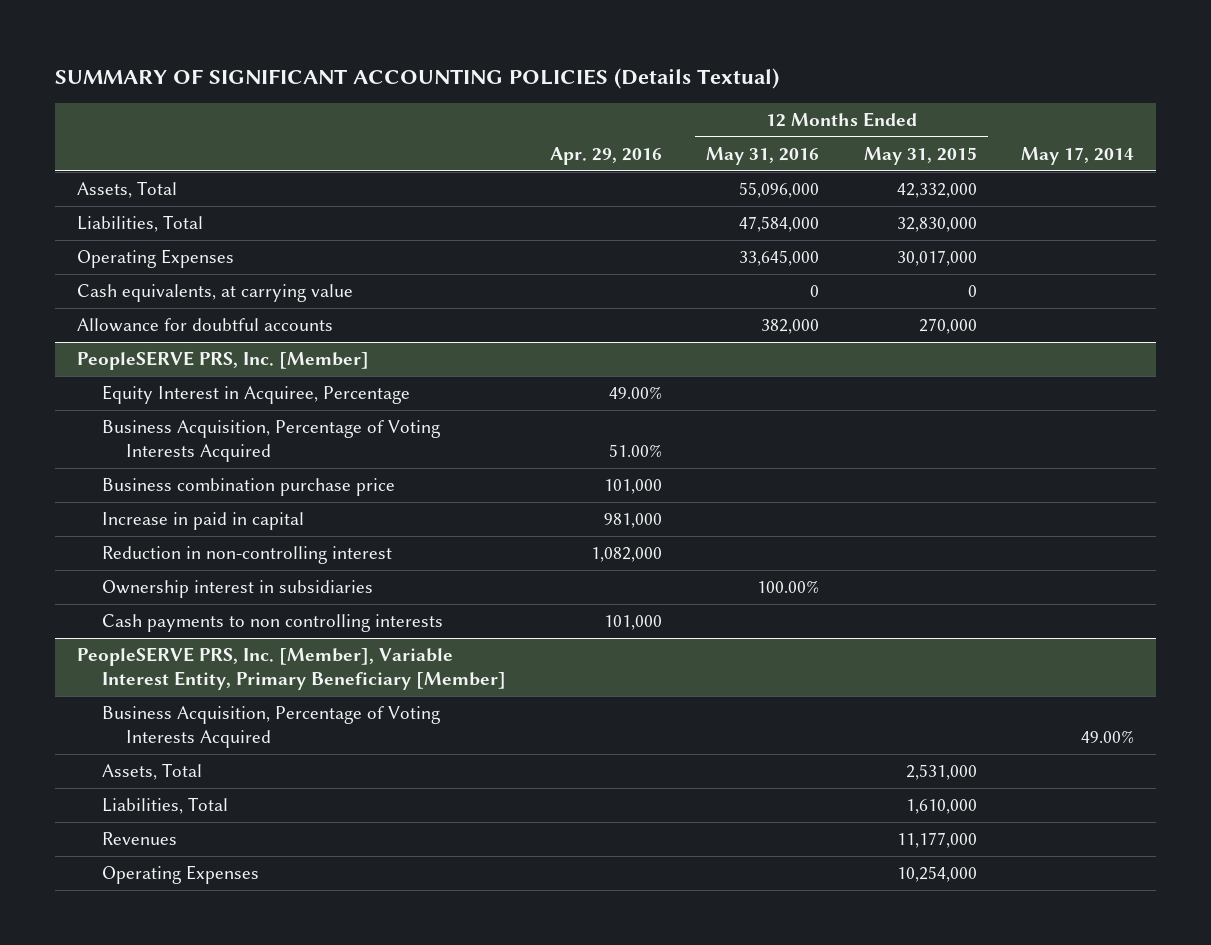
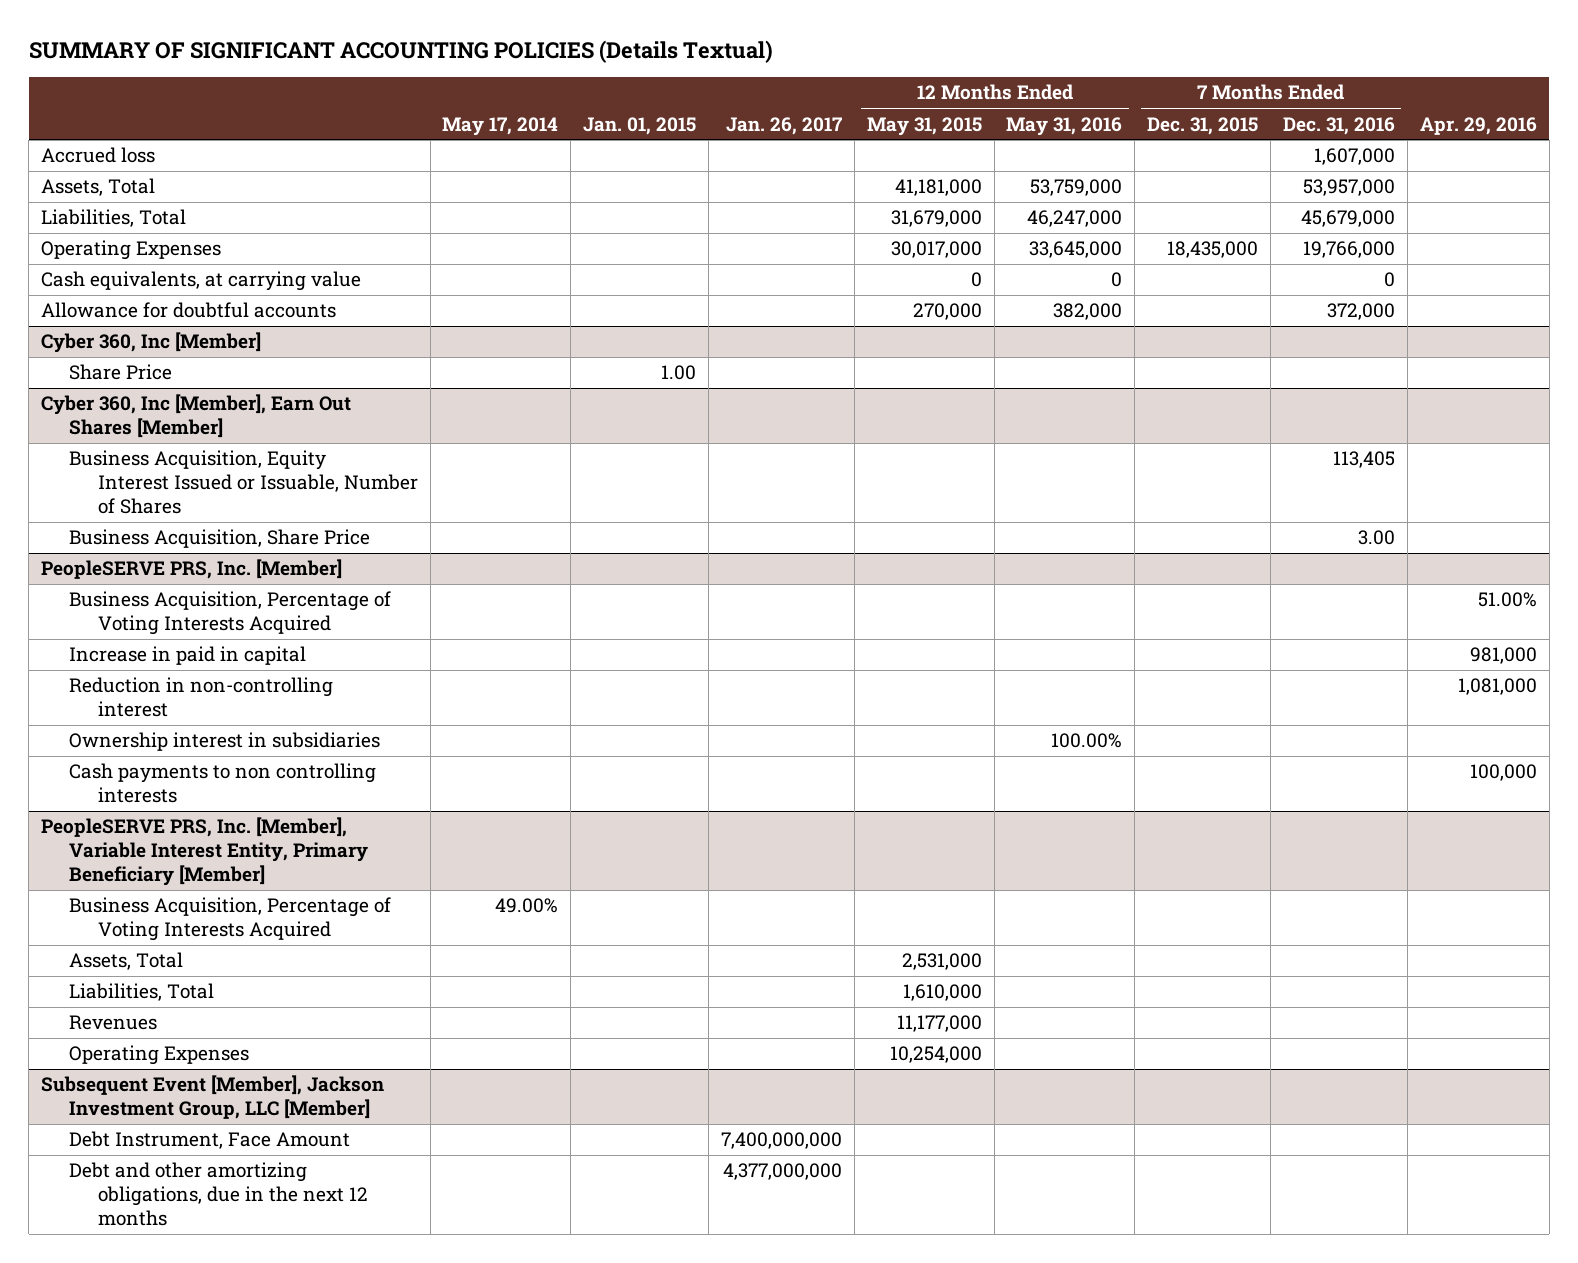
- | Apr. 29, 2016 | 12 Months Ended May 31, 2016 | 12 Months Ended May 31, 2015 | May 17, 2014
+ | May 17, 2014 | Jan. 01, 2015 | Jan. 26, 2017 | 12 Months Ended May 31, 2015 | 12 Months Ended May 31, 2016 | 7 Months Ended Dec. 31, 2015 | 7 Months Ended Dec. 31, 2016 | Apr. 29, 2016
- Assets, Total | | 55,096,000 | 42,332,000 |
- Liabilities, Total | | 47,584,000 | 32,830,000 |
+ Accrued loss | | | | | | | 1,607,000 |
+ Assets, Total | | | | 41,181,000 | 53,759,000 | | 53,957,000 |
+ Liabilities, Total | | | | 31,679,000 | 46,247,000 | | 45,679,000 |
+ Cyber 360, Inc [Member]
+ Share Price | | 1.00 | | | | | |
+ Cyber 360, Inc [Member], Earn Out Shares [Member]
+ Business Acquisition, Equity Interest Issued or Issuable, Number of Shares | | | | | | | 113,405 |
+ Business Acquisition, Share Price | | | | | | | 3.00 |
@ PeopleSERVE PRS, Inc. [Member]
- Equity Interest in Acquiree, Percentage | 49.00% | | |
- Business combination purchase price | 101,000 | | |
- Reduction in non-controlling interest | 1,082,000 | | |
+ Reduction in non-controlling interest | | | | | | | | 1,081,000
- Cash payments to non controlling interests | 101,000 | | |
+ Cash payments to non controlling interests | | | | | | | | 100,000
+ Subsequent Event [Member], Jackson Investment Group, LLC [Member]
+ Debt Instrument, Face Amount | | | 7,400,000,000 | | | | |
+ Debt and other amortizing obligations, due in the next 12 months | | | 4,377,000,000 | | | | |

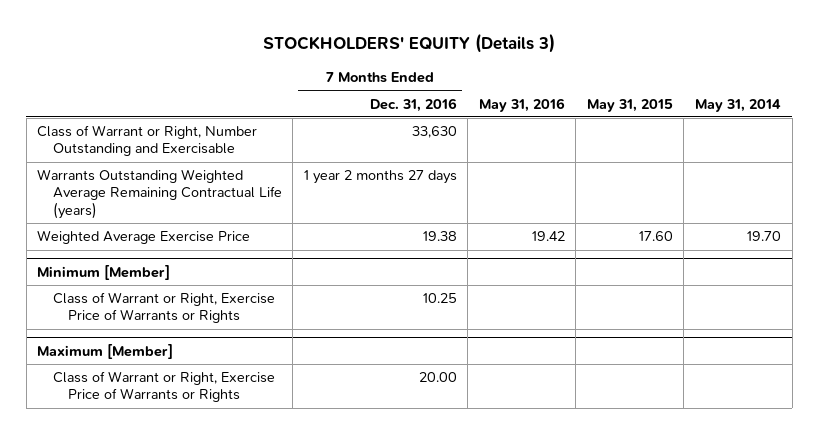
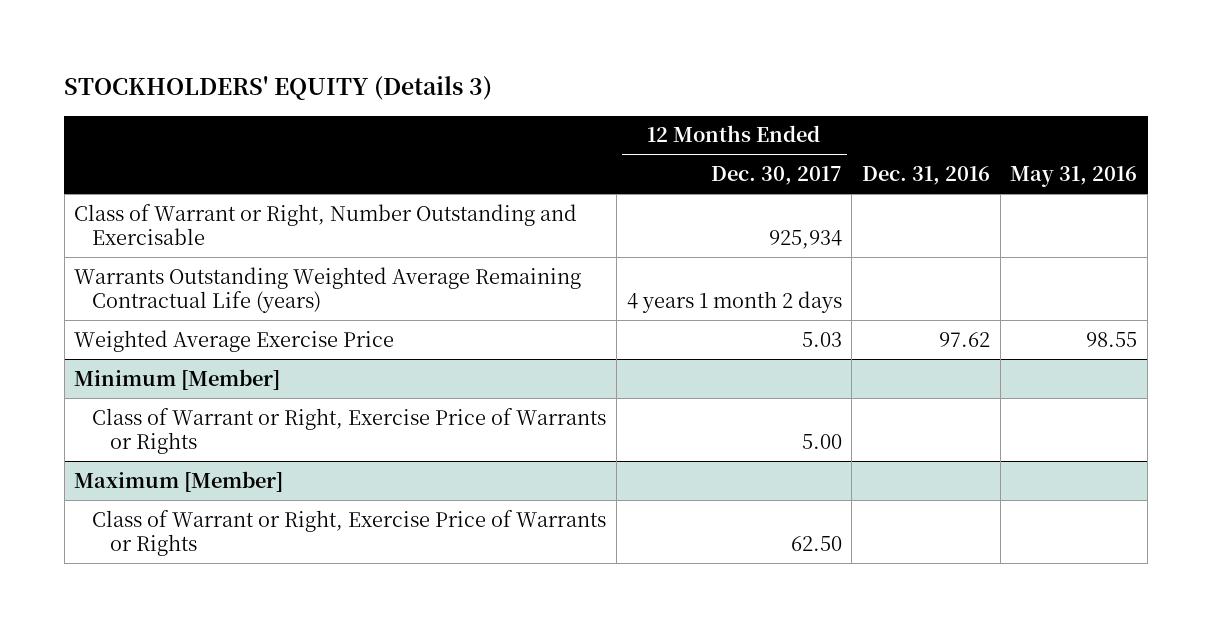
- | 7 Months Ended Dec. 31, 2016 | May 31, 2016 | May 31, 2015 | May 31, 2014
+ | 12 Months Ended Dec. 30, 2017 | Dec. 31, 2016 | May 31, 2016
- Weighted Average Exercise Price | 19.38 | 19.42 | 17.60 | 19.70
+ Weighted Average Exercise Price | 5.03 | 97.62 | 98.55

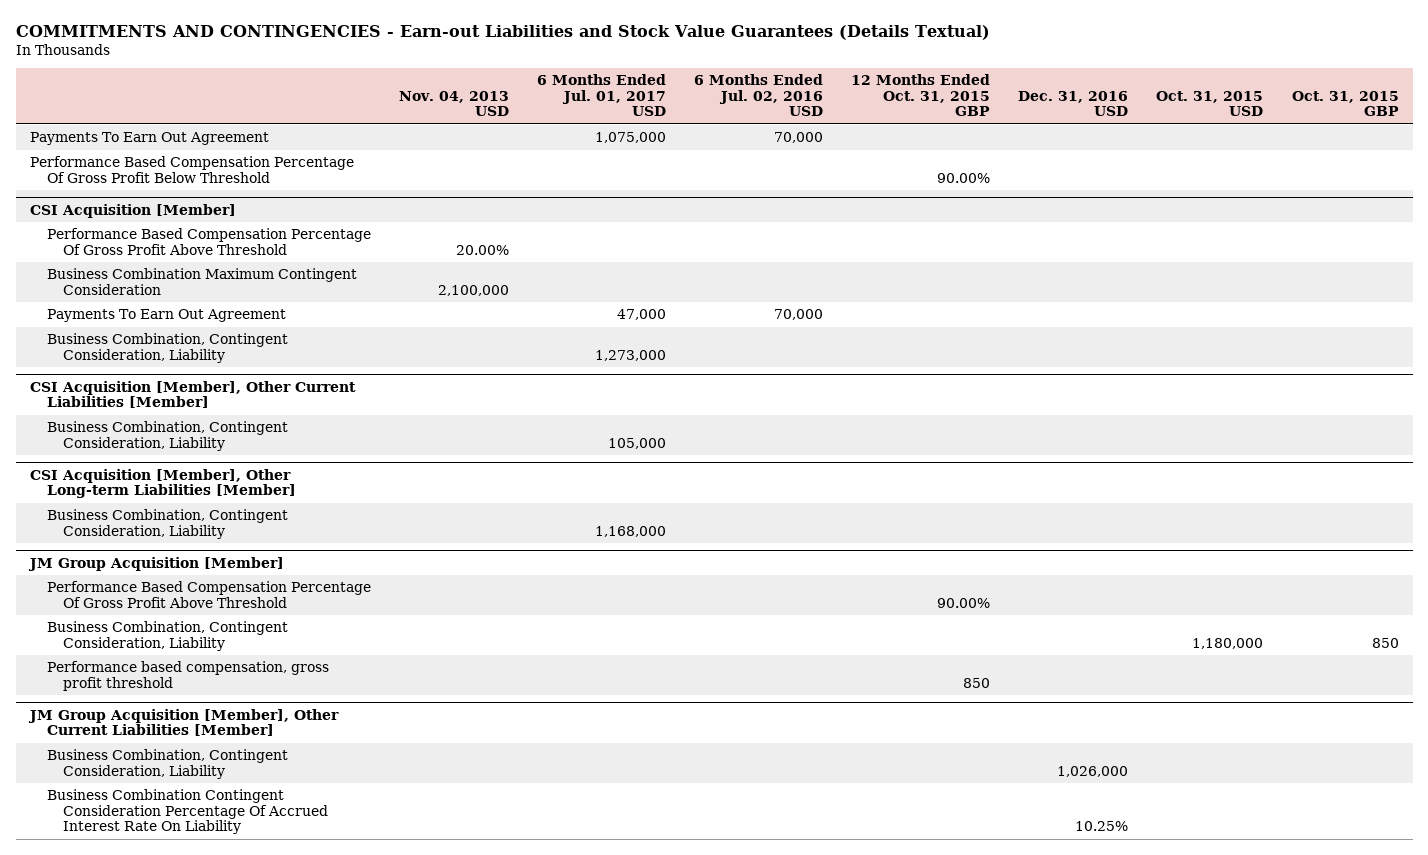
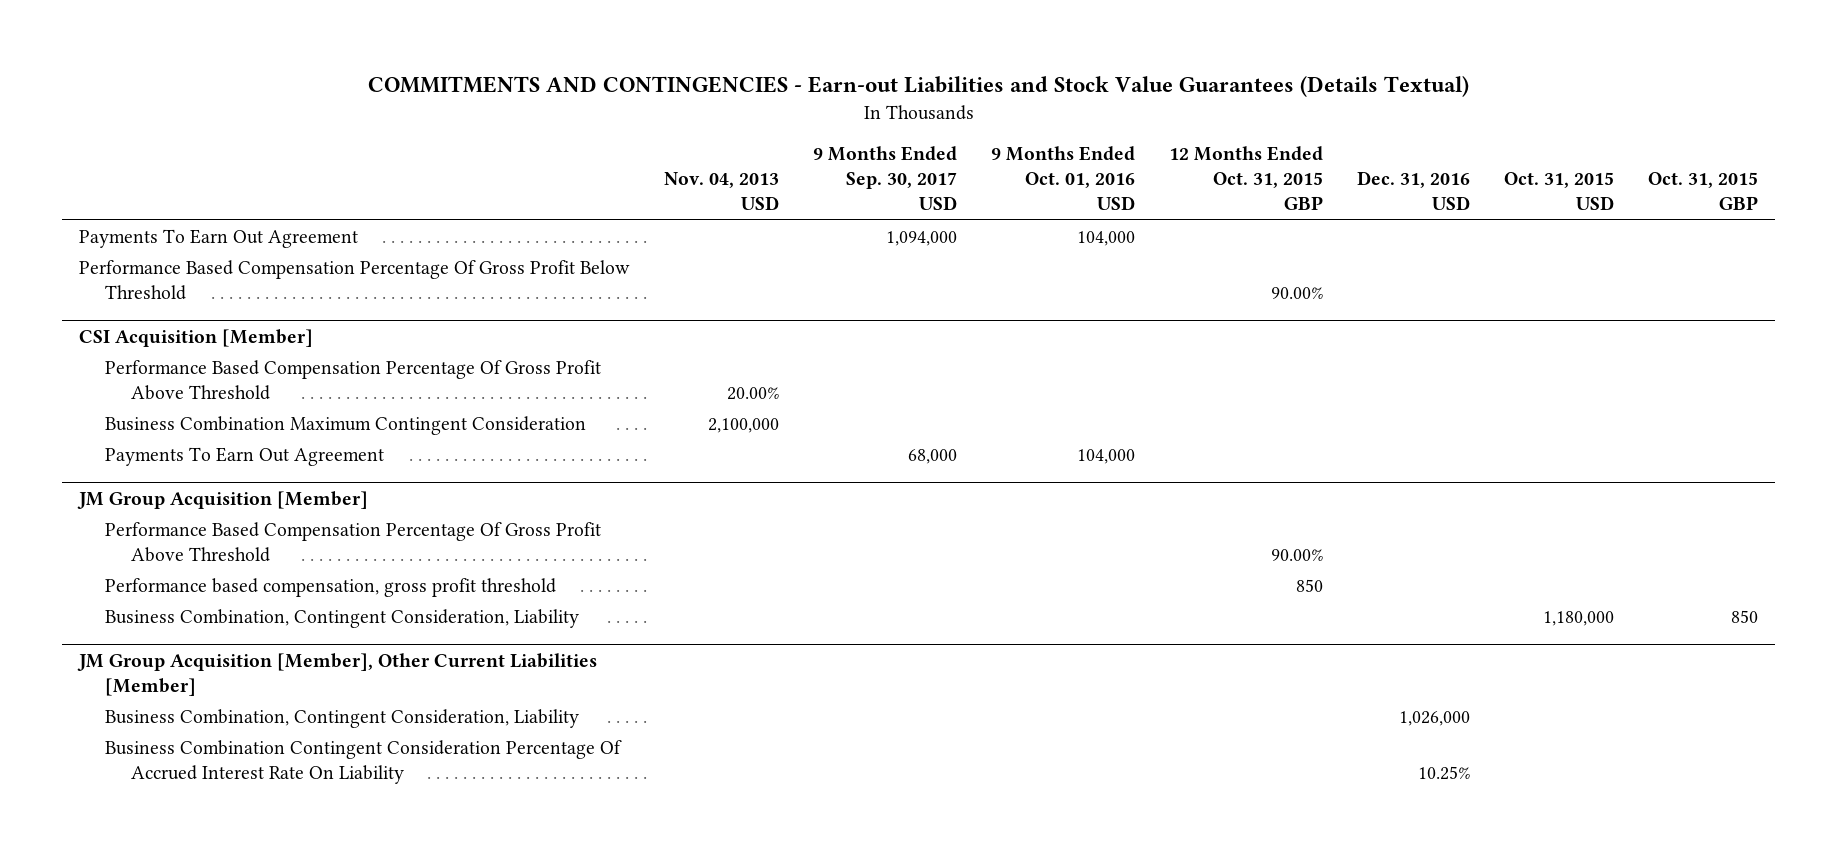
- | Nov. 04, 2013 USD | 6 Months Ended Jul. 01, 2017 USD | 6 Months Ended Jul. 02, 2016 USD | 12 Months Ended Oct. 31, 2015 GBP | Dec. 31, 2016 USD | Oct. 31, 2015 USD | Oct. 31, 2015 GBP
+ | Nov. 04, 2013 USD | 9 Months Ended Sep. 30, 2017 USD | 9 Months Ended Oct. 01, 2016 USD | 12 Months Ended Oct. 31, 2015 GBP | Dec. 31, 2016 USD | Oct. 31, 2015 USD | Oct. 31, 2015 GBP
@ CSI Acquisition [Member]
- Business Combination, Contingent Consideration, Liability | | 1,273,000 | | | | |
- CSI Acquisition [Member], Other Current Liabilities [Member]
- Business Combination, Contingent Consideration, Liability | | 105,000 | | | | |
- CSI Acquisition [Member], Other Long-term Liabilities [Member]
- Business Combination, Contingent Consideration, Liability | | 1,168,000 | | | | |
@ JM Group Acquisition [Member]
moved down: Business Combination, Contingent Consideration, Liability | | | | | | 1,180,000 | 850

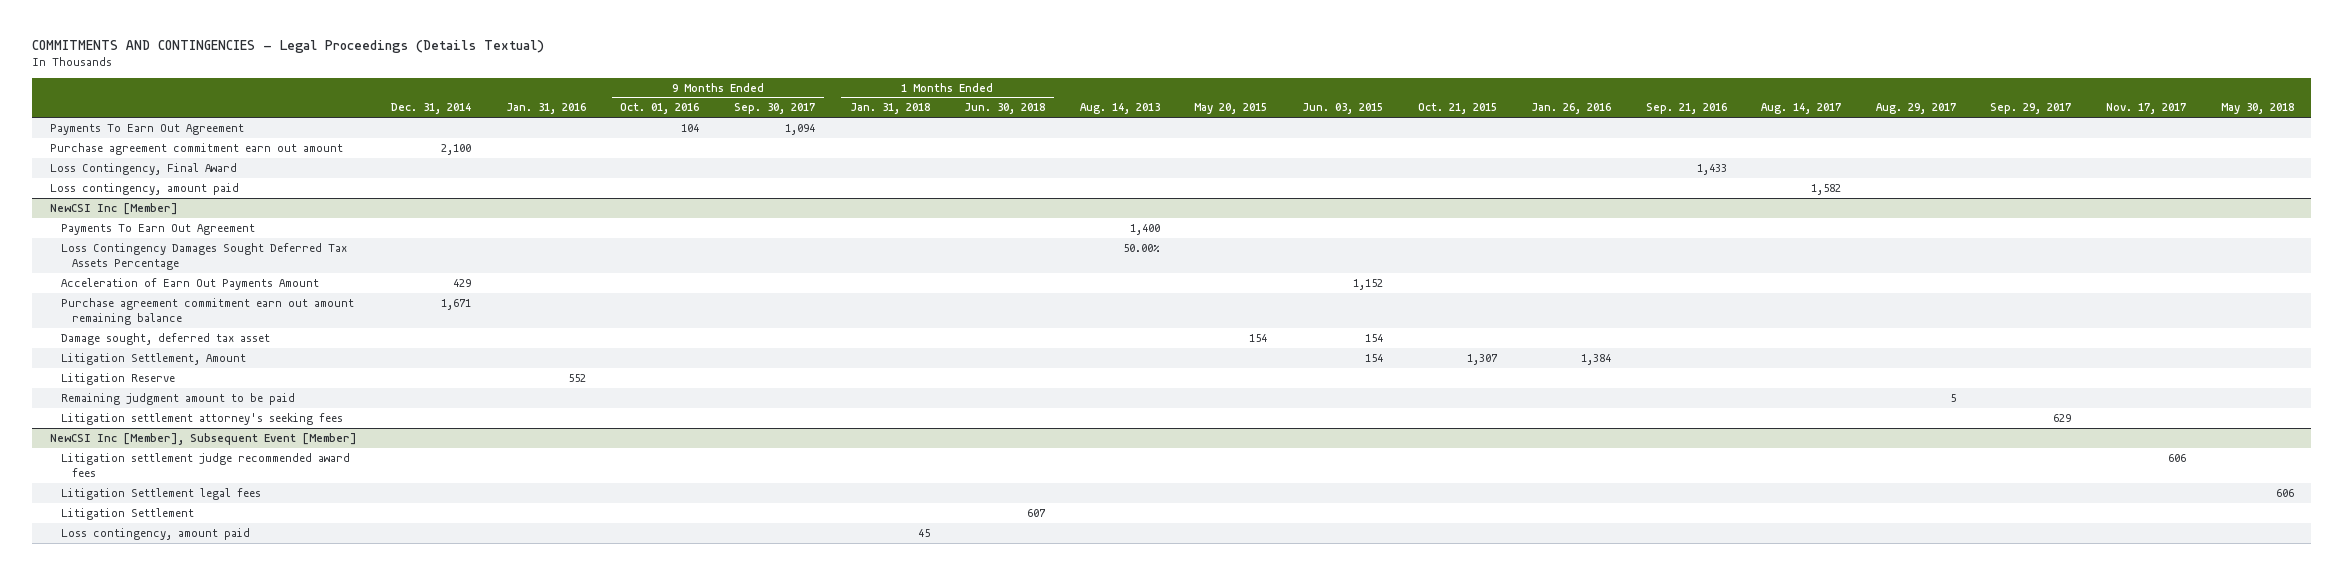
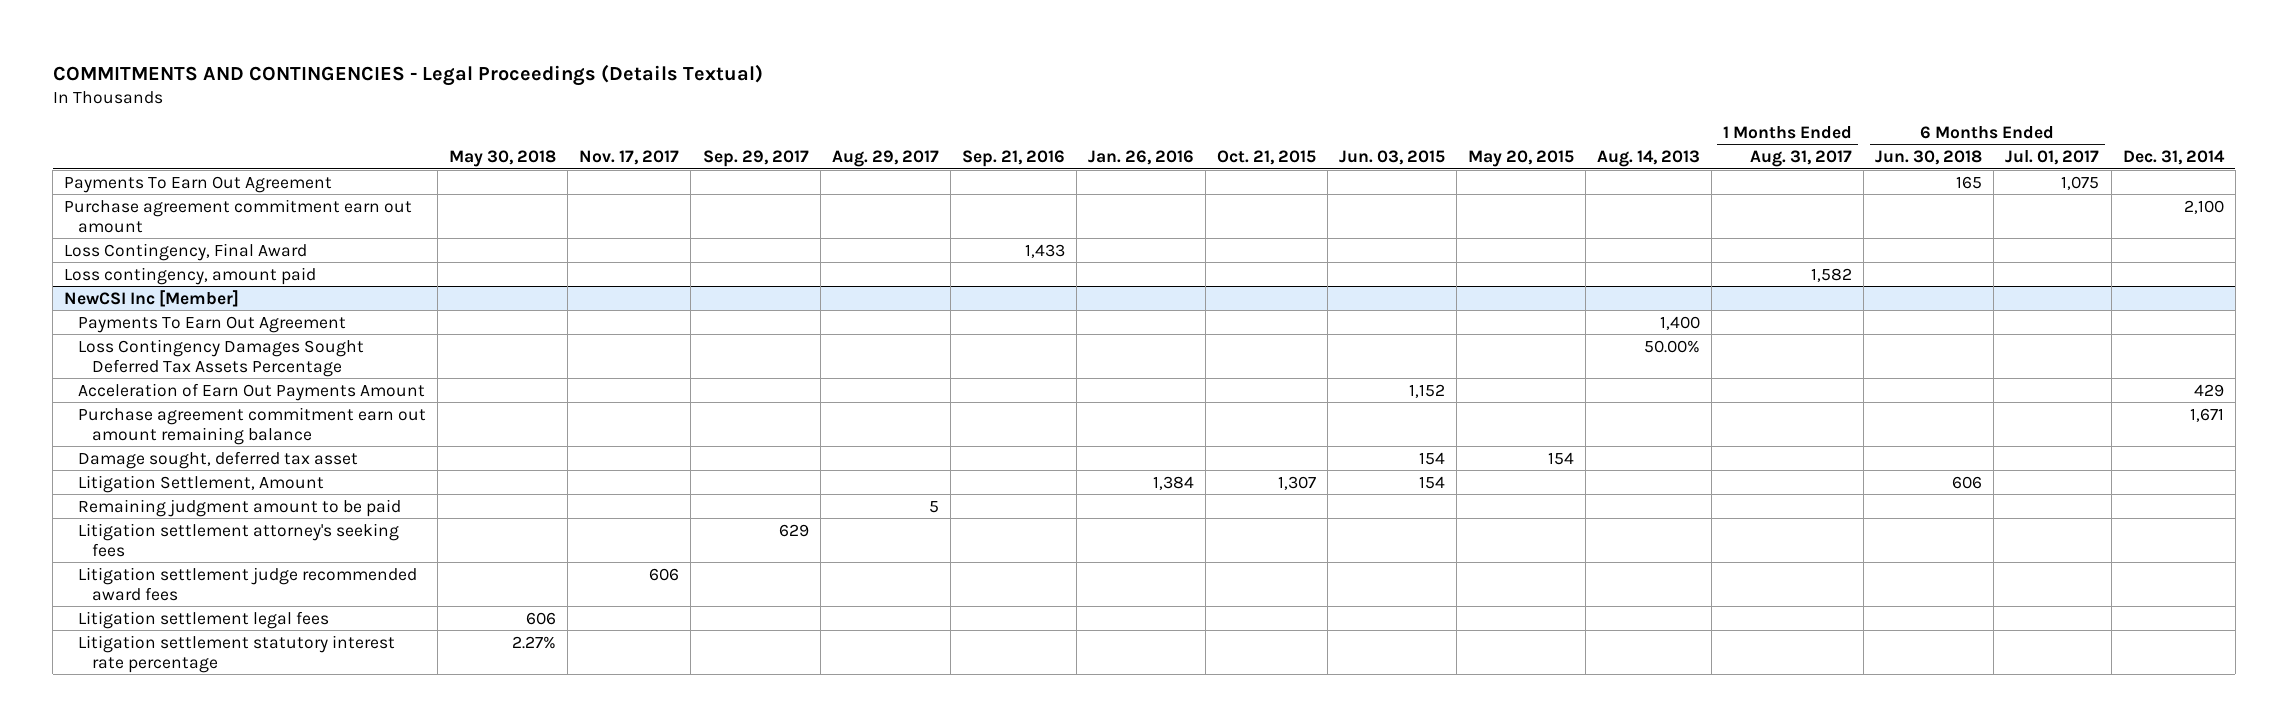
- | Dec. 31, 2014 | Jan. 31, 2016 | 9 Months Ended Oct. 01, 2016 | 9 Months Ended Sep. 30, 2017 | 1 Months Ended Jan. 31, 2018 | 1 Months Ended Jun. 30, 2018 | Aug. 14, 2013 | May 20, 2015 | Jun. 03, 2015 | Oct. 21, 2015 | Jan. 26, 2016 | Sep. 21, 2016 | Aug. 14, 2017 | Aug. 29, 2017 | Sep. 29, 2017 | Nov. 17, 2017 | May 30, 2018
+ | May 30, 2018 | Nov. 17, 2017 | Sep. 29, 2017 | Aug. 29, 2017 | Sep. 21, 2016 | Jan. 26, 2016 | Oct. 21, 2015 | Jun. 03, 2015 | May 20, 2015 | Aug. 14, 2013 | 1 Months Ended Aug. 31, 2017 | 6 Months Ended Jun. 30, 2018 | 6 Months Ended Jul. 01, 2017 | Dec. 31, 2014
@ NewCSI Inc [Member]
- Litigation Reserve | | 552 | | | | | | | | | | | | | | |
- NewCSI Inc [Member], Subsequent Event [Member]
- Litigation settlement judge recommended award fees | | | | | | | | | | | | | | | | 606 |
- Litigation Settlement legal fees | | | | | | | | | | | | | | | | | 606
- Litigation Settlement | | | | | | 607 | | | | | | | | | | |
- Loss contingency, amount paid | | | | | 45 | | | | | | | | | | | |
@ NewCSI Inc [Member]
+ Litigation settlement judge recommended award fees | | 606 | | | | | | | | | | | |
+ Litigation settlement legal fees | 606 | | | | | | | | | | | | |
+ Litigation settlement statutory interest rate percentage | 2.27% | | | | | | | | | | | | |

